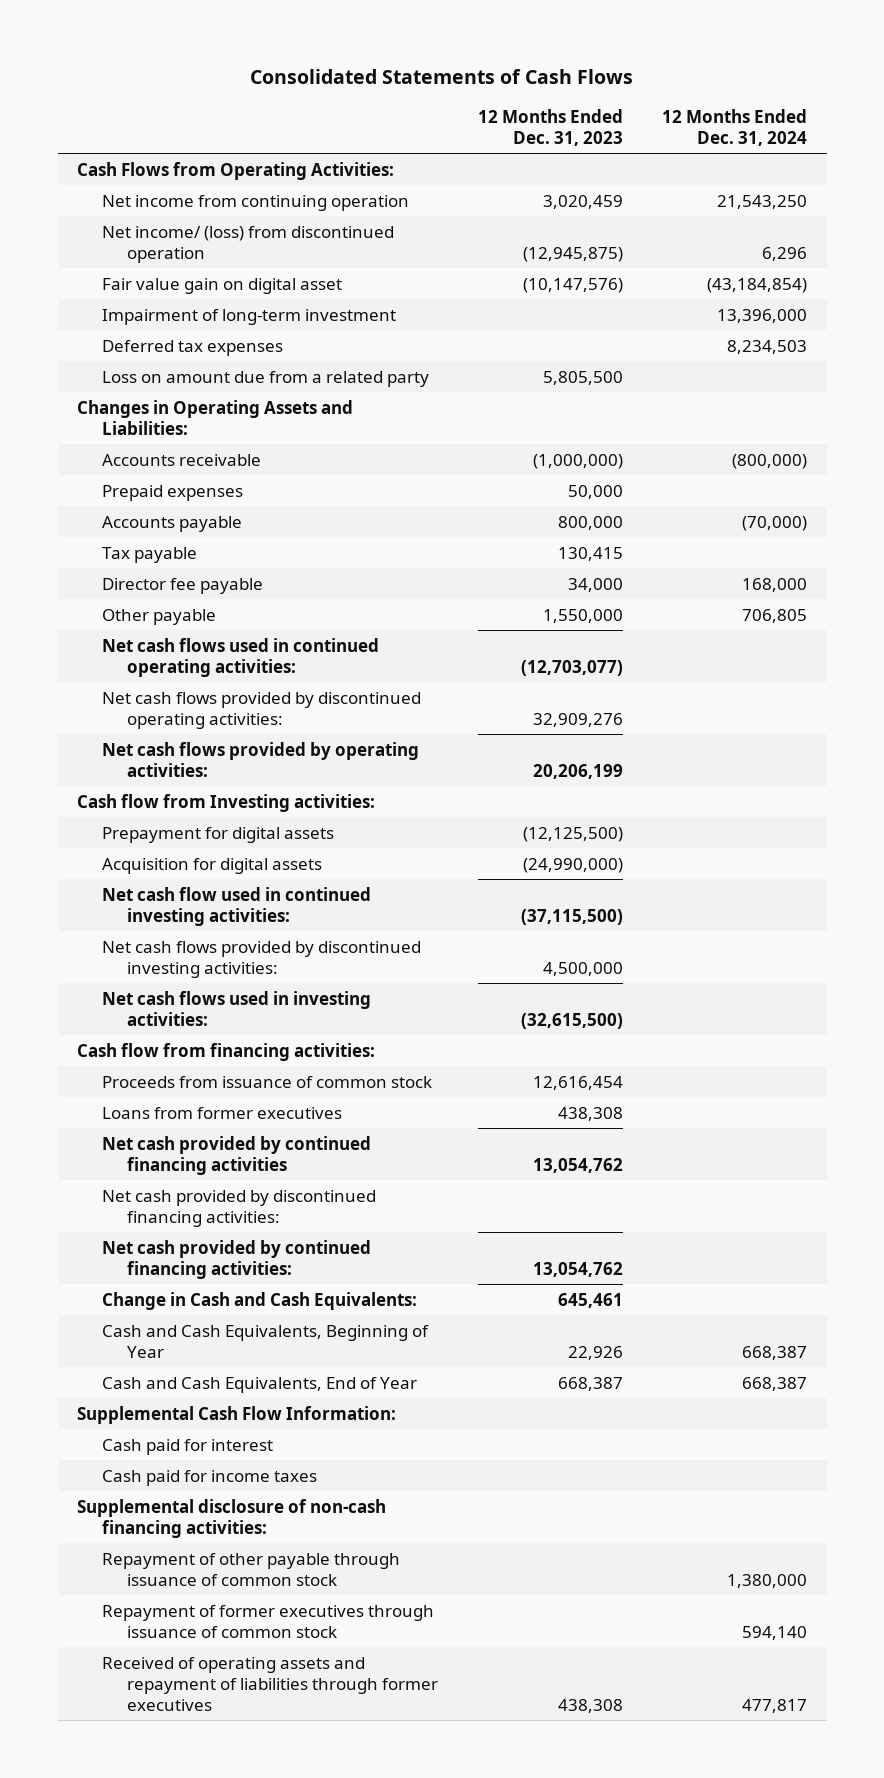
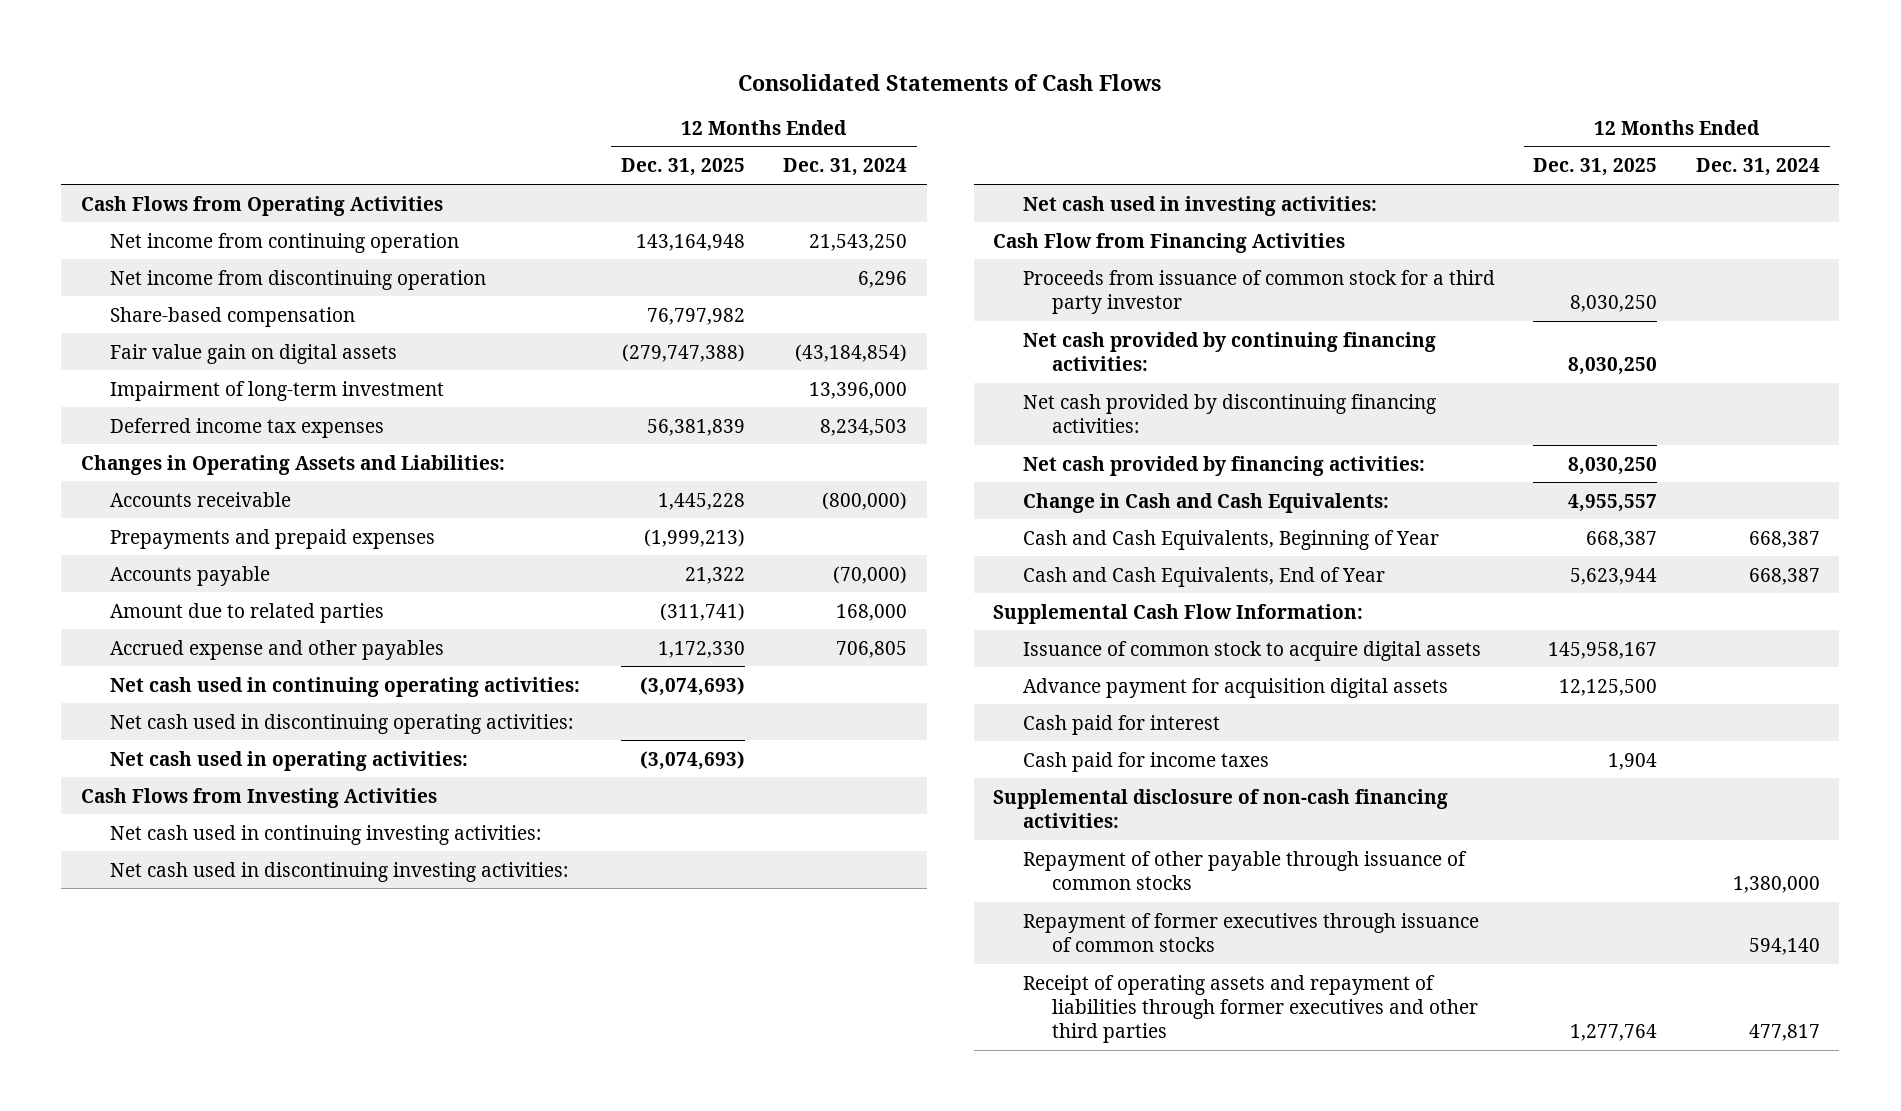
- | 12 Months Ended Dec. 31, 2023 | 12 Months Ended Dec. 31, 2024
+ | 12 Months Ended Dec. 31, 2025 | 12 Months Ended Dec. 31, 2024
- Cash Flows from Operating Activities:
+ Cash Flows from Operating Activities
- Net income/ (loss) from discontinued operation | (12,945,875) | 6,296
- Fair value gain on digital asset | (10,147,576) | (43,184,854)
+ Net income from discontinuing operation | | 6,296
+ Share-based compensation | 76,797,982 |
+ Fair value gain on digital assets | (279,747,388) | (43,184,854)
- Deferred tax expenses | | 8,234,503
- Loss on amount due from a related party | 5,805,500 |
+ Deferred income tax expenses | 56,381,839 | 8,234,503
- Prepaid expenses | 50,000 |
+ Prepayments and prepaid expenses | (1,999,213) |
- Tax payable | 130,415 |
- Director fee payable | 34,000 | 168,000
- Other payable | 1,550,000 | 706,805
- Net cash flows used in continued operating activities: | (12,703,077) |
- Net cash flows provided by discontinued operating activities: | 32,909,276 |
- Net cash flows provided by operating activities: | 20,206,199 |
- Cash flow from Investing activities:
- Prepayment for digital assets | (12,125,500) |
- Acquisition for digital assets | (24,990,000) |
- Net cash flow used in continued investing activities: | (37,115,500) |
- Net cash flows provided by discontinued investing activities: | 4,500,000 |
- Net cash flows used in investing activities: | (32,615,500) |
- Cash flow from financing activities:
- Proceeds from issuance of common stock | 12,616,454 |
- Loans from former executives | 438,308 |
- Net cash provided by continued financing activities | 13,054,762 |
- Net cash provided by discontinued financing activities:
- Net cash provided by continued financing activities: | 13,054,762 |
+ Amount due to related parties | (311,741) | 168,000
+ Accrued expense and other payables | 1,172,330 | 706,805
+ Net cash used in continuing operating activities: | (3,074,693) |
+ Net cash used in discontinuing operating activities:
+ Net cash used in operating activities: | (3,074,693) |
+ Cash Flows from Investing Activities
+ Net cash used in continuing investing activities:
+ Net cash used in discontinuing investing activities:
+ Net cash used in investing activities:
+ Cash Flow from Financing Activities
+ Proceeds from issuance of common stock for a third party investor | 8,030,250 |
+ Net cash provided by continuing financing activities: | 8,030,250 |
+ Net cash provided by discontinuing financing activities:
+ Net cash provided by financing activities: | 8,030,250 |
+ Issuance of common stock to acquire digital assets | 145,958,167 |
+ Advance payment for acquisition digital assets | 12,125,500 |
- Repayment of other payable through issuance of common stock | | 1,380,000
- Repayment of former executives through issuance of common stock | | 594,140
- Received of operating assets and repayment of liabilities through former executives | 438,308 | 477,817
+ Repayment of other payable through issuance of common stocks | | 1,380,000
+ Repayment of former executives through issuance of common stocks | | 594,140
+ Receipt of operating assets and repayment of liabilities through former executives and other third parties | 1,277,764 | 477,817

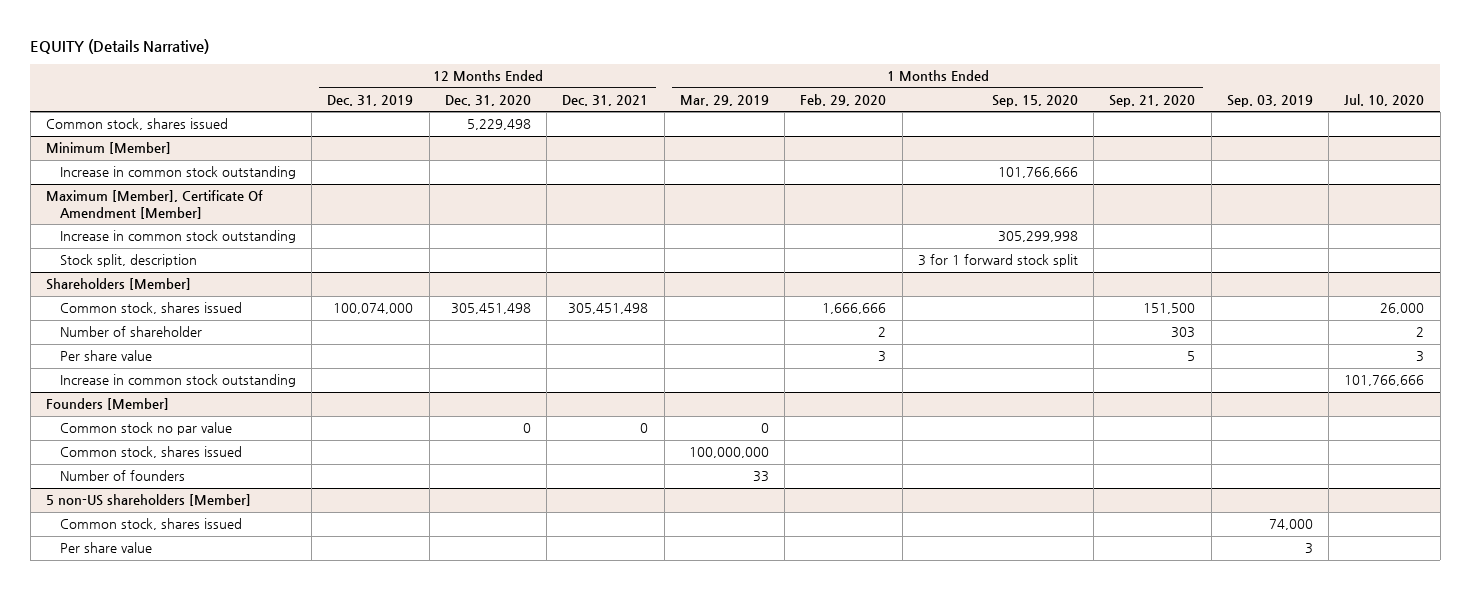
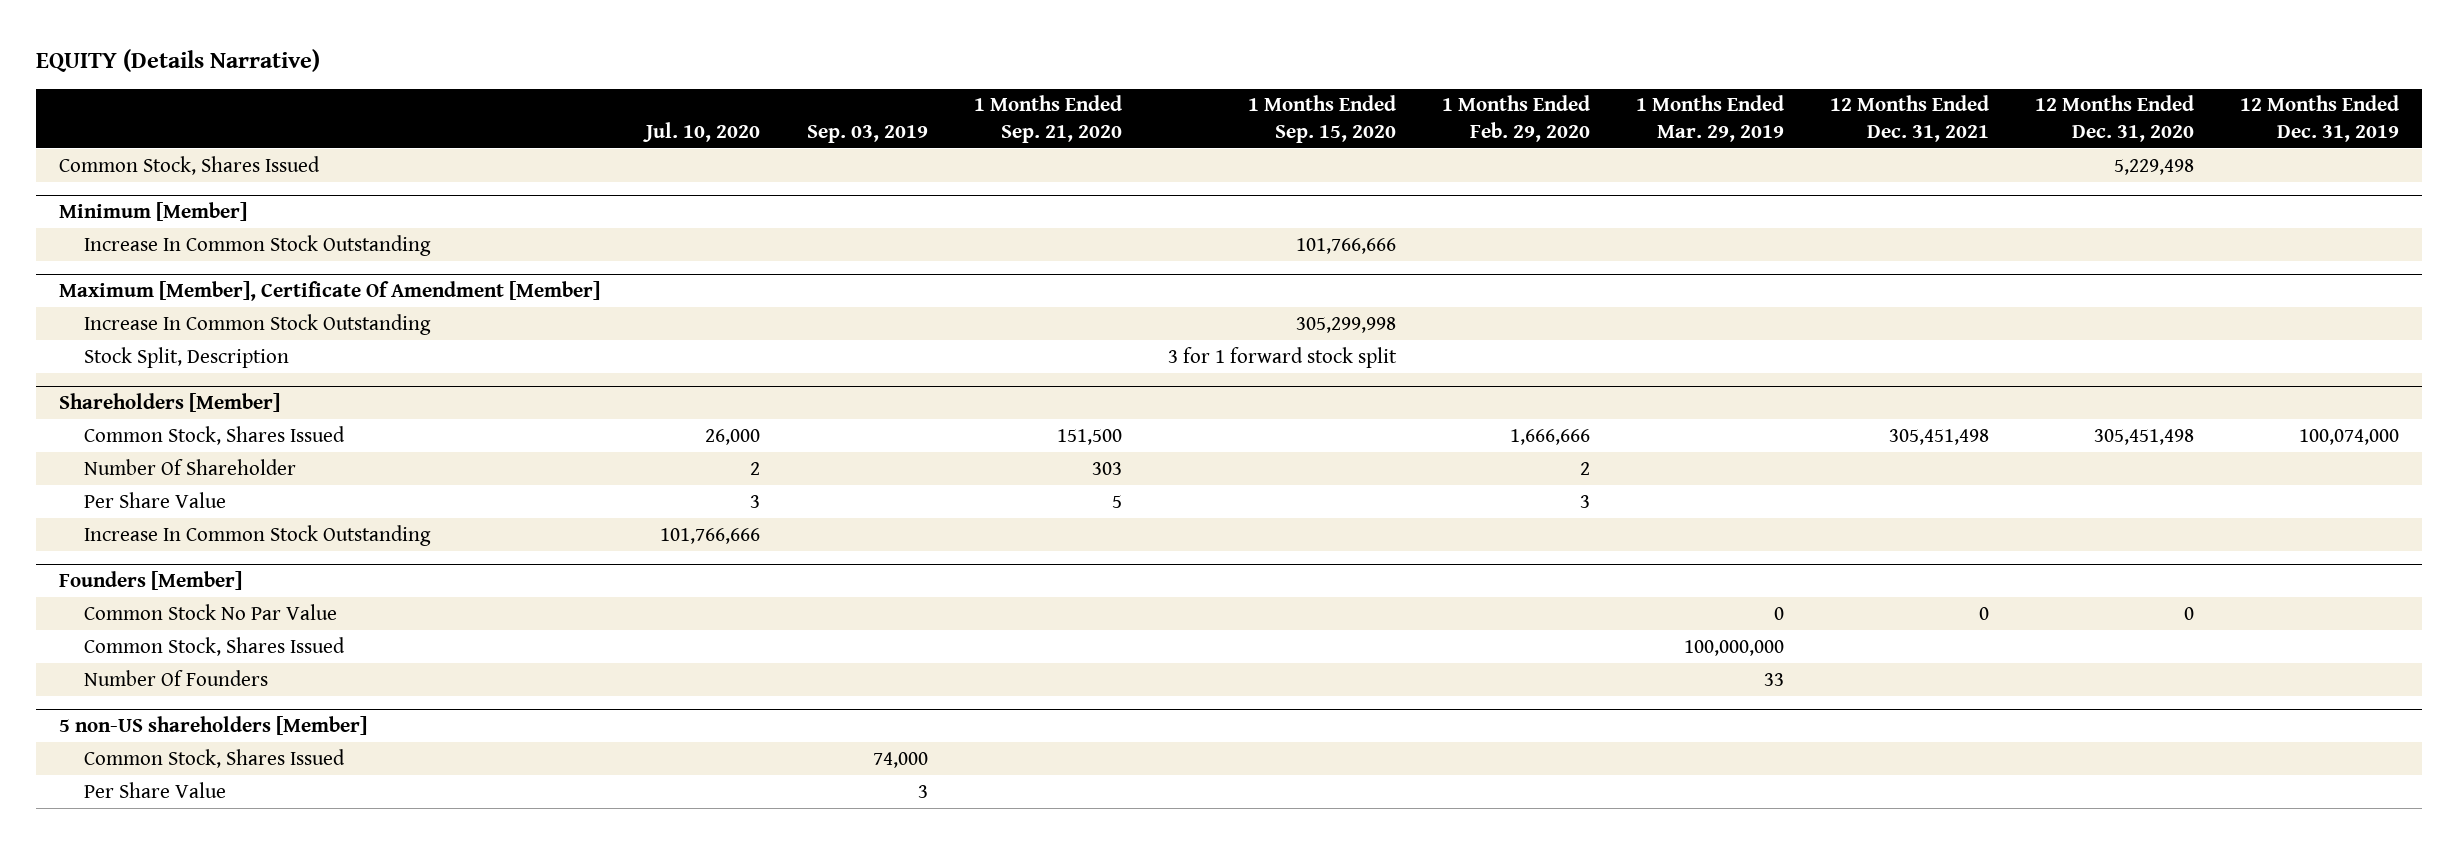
- | 12 Months Ended Dec. 31, 2019 | 12 Months Ended Dec. 31, 2020 | 12 Months Ended Dec. 31, 2021 | 1 Months Ended Mar. 29, 2019 | 1 Months Ended Feb. 29, 2020 | 1 Months Ended Sep. 15, 2020 | 1 Months Ended Sep. 21, 2020 | Sep. 03, 2019 | Jul. 10, 2020
+ | Jul. 10, 2020 | Sep. 03, 2019 | 1 Months Ended Sep. 21, 2020 | 1 Months Ended Sep. 15, 2020 | 1 Months Ended Feb. 29, 2020 | 1 Months Ended Mar. 29, 2019 | 12 Months Ended Dec. 31, 2021 | 12 Months Ended Dec. 31, 2020 | 12 Months Ended Dec. 31, 2019
- Common stock, shares issued | | 5,229,498 | | | | | | |
+ Common Stock, Shares Issued | | | | | | | | 5,229,498 |
@ Minimum [Member]
- Increase in common stock outstanding | | | | | | 101,766,666 | | |
+ Increase In Common Stock Outstanding | | | | 101,766,666 | | | | |
@ Maximum [Member], Certificate Of Amendment [Member]
- Increase in common stock outstanding | | | | | | 305,299,998 | | |
- Stock split, description | | | | | | 3 for 1 forward stock split | | |
+ Increase In Common Stock Outstanding | | | | 305,299,998 | | | | |
+ Stock Split, Description | | | | 3 for 1 forward stock split | | | | |
@ Shareholders [Member]
- Common stock, shares issued | 100,074,000 | 305,451,498 | 305,451,498 | | 1,666,666 | | 151,500 | | 26,000
- Number of shareholder | | | | | 2 | | 303 | | 2
- Per share value | | | | | 3 | | 5 | | 3
- Increase in common stock outstanding | | | | | | | | | 101,766,666
+ Common Stock, Shares Issued | 26,000 | | 151,500 | | 1,666,666 | | 305,451,498 | 305,451,498 | 100,074,000
+ Number Of Shareholder | 2 | | 303 | | 2 | | | |
+ Per Share Value | 3 | | 5 | | 3 | | | |
+ Increase In Common Stock Outstanding | 101,766,666 | | | | | | | |
@ Founders [Member]
- Common stock no par value | | 0 | 0 | 0 | | | | |
- Common stock, shares issued | | | | 100,000,000 | | | | |
- Number of founders | | | | 33 | | | | |
+ Common Stock No Par Value | | | | | | 0 | 0 | 0 |
+ Common Stock, Shares Issued | | | | | | 100,000,000 | | |
+ Number Of Founders | | | | | | 33 | | |
@ 5 non-US shareholders [Member]
- Common stock, shares issued | | | | | | | | 74,000 |
- Per share value | | | | | | | | 3 |
+ Common Stock, Shares Issued | | 74,000 | | | | | | |
+ Per Share Value | | 3 | | | | | | |

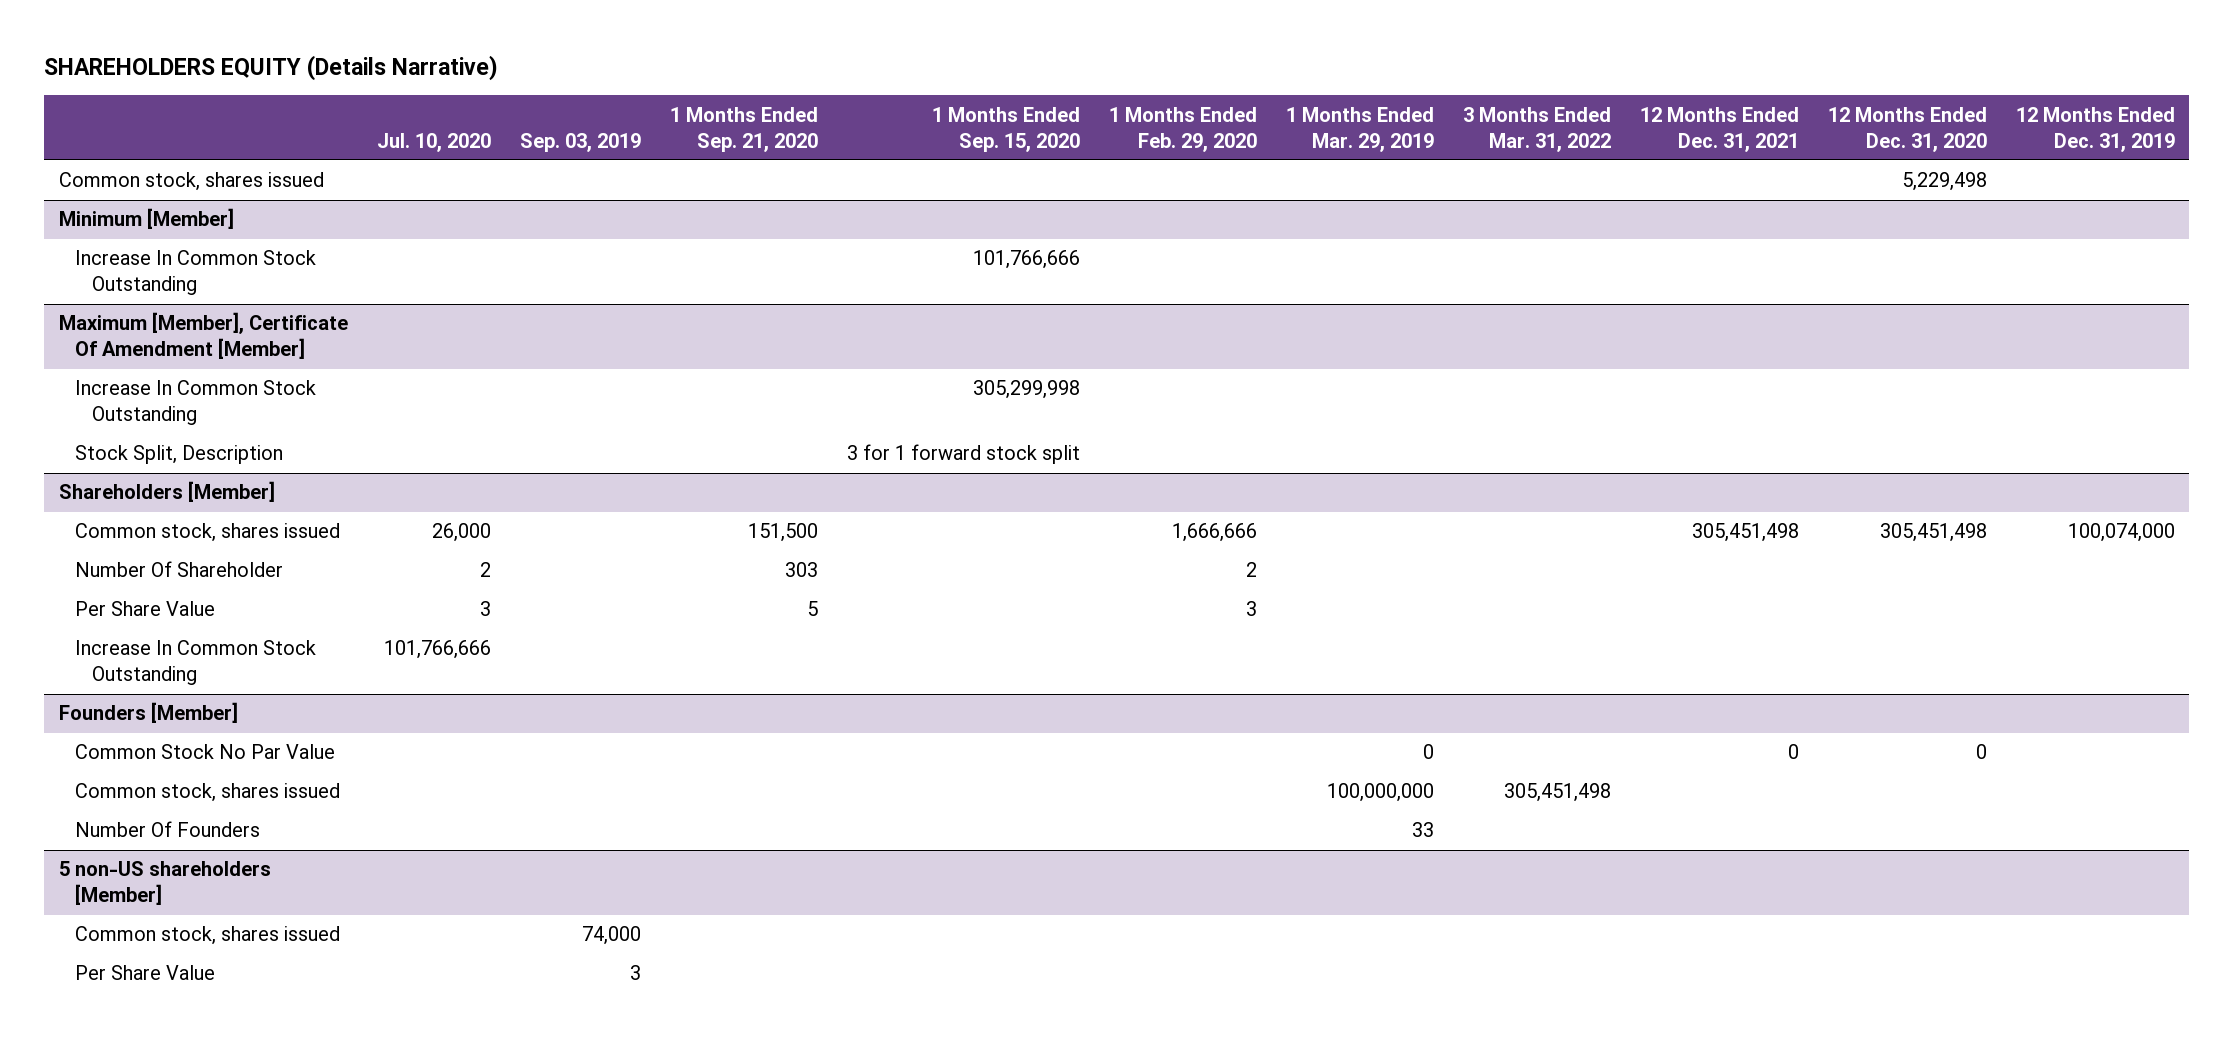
- EQUITY (Details Narrative)
+ SHAREHOLDERS EQUITY (Details Narrative)
- | Jul. 10, 2020 | Sep. 03, 2019 | 1 Months Ended Sep. 21, 2020 | 1 Months Ended Sep. 15, 2020 | 1 Months Ended Feb. 29, 2020 | 1 Months Ended Mar. 29, 2019 | 12 Months Ended Dec. 31, 2021 | 12 Months Ended Dec. 31, 2020 | 12 Months Ended Dec. 31, 2019
+ | Jul. 10, 2020 | Sep. 03, 2019 | 1 Months Ended Sep. 21, 2020 | 1 Months Ended Sep. 15, 2020 | 1 Months Ended Feb. 29, 2020 | 1 Months Ended Mar. 29, 2019 | 3 Months Ended Mar. 31, 2022 | 12 Months Ended Dec. 31, 2021 | 12 Months Ended Dec. 31, 2020 | 12 Months Ended Dec. 31, 2019
- Common Stock, Shares Issued | | | | | | | | 5,229,498 |
+ Common stock, shares issued | | | | | | | | | 5,229,498 |
@ Shareholders [Member]
- Common Stock, Shares Issued | 26,000 | | 151,500 | | 1,666,666 | | 305,451,498 | 305,451,498 | 100,074,000
+ Common stock, shares issued | 26,000 | | 151,500 | | 1,666,666 | | | 305,451,498 | 305,451,498 | 100,074,000
@ Founders [Member]
- Common Stock, Shares Issued | | | | | | 100,000,000 | | |
+ Common stock, shares issued | | | | | | 100,000,000 | 305,451,498 | | |
@ 5 non-US shareholders [Member]
- Common Stock, Shares Issued | | 74,000 | | | | | | |
+ Common stock, shares issued | | 74,000 | | | | | | | |

